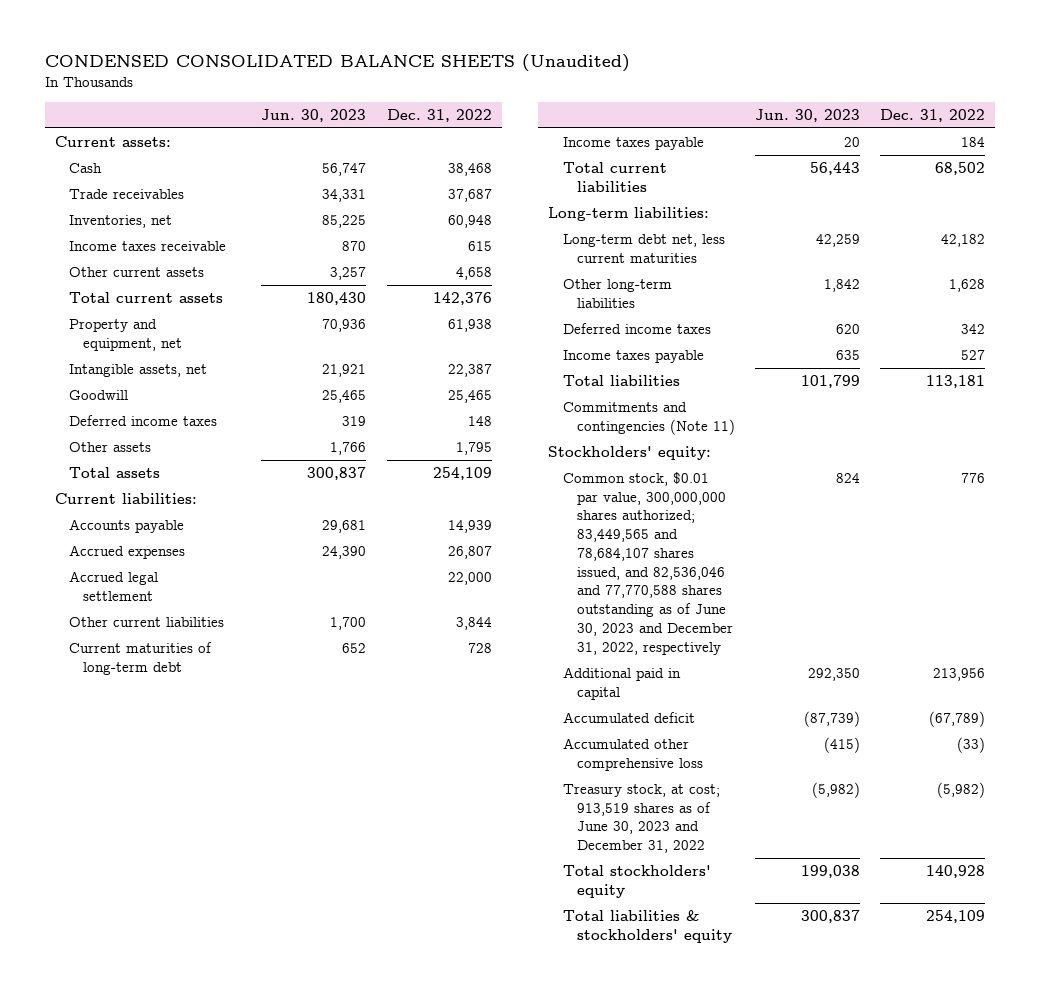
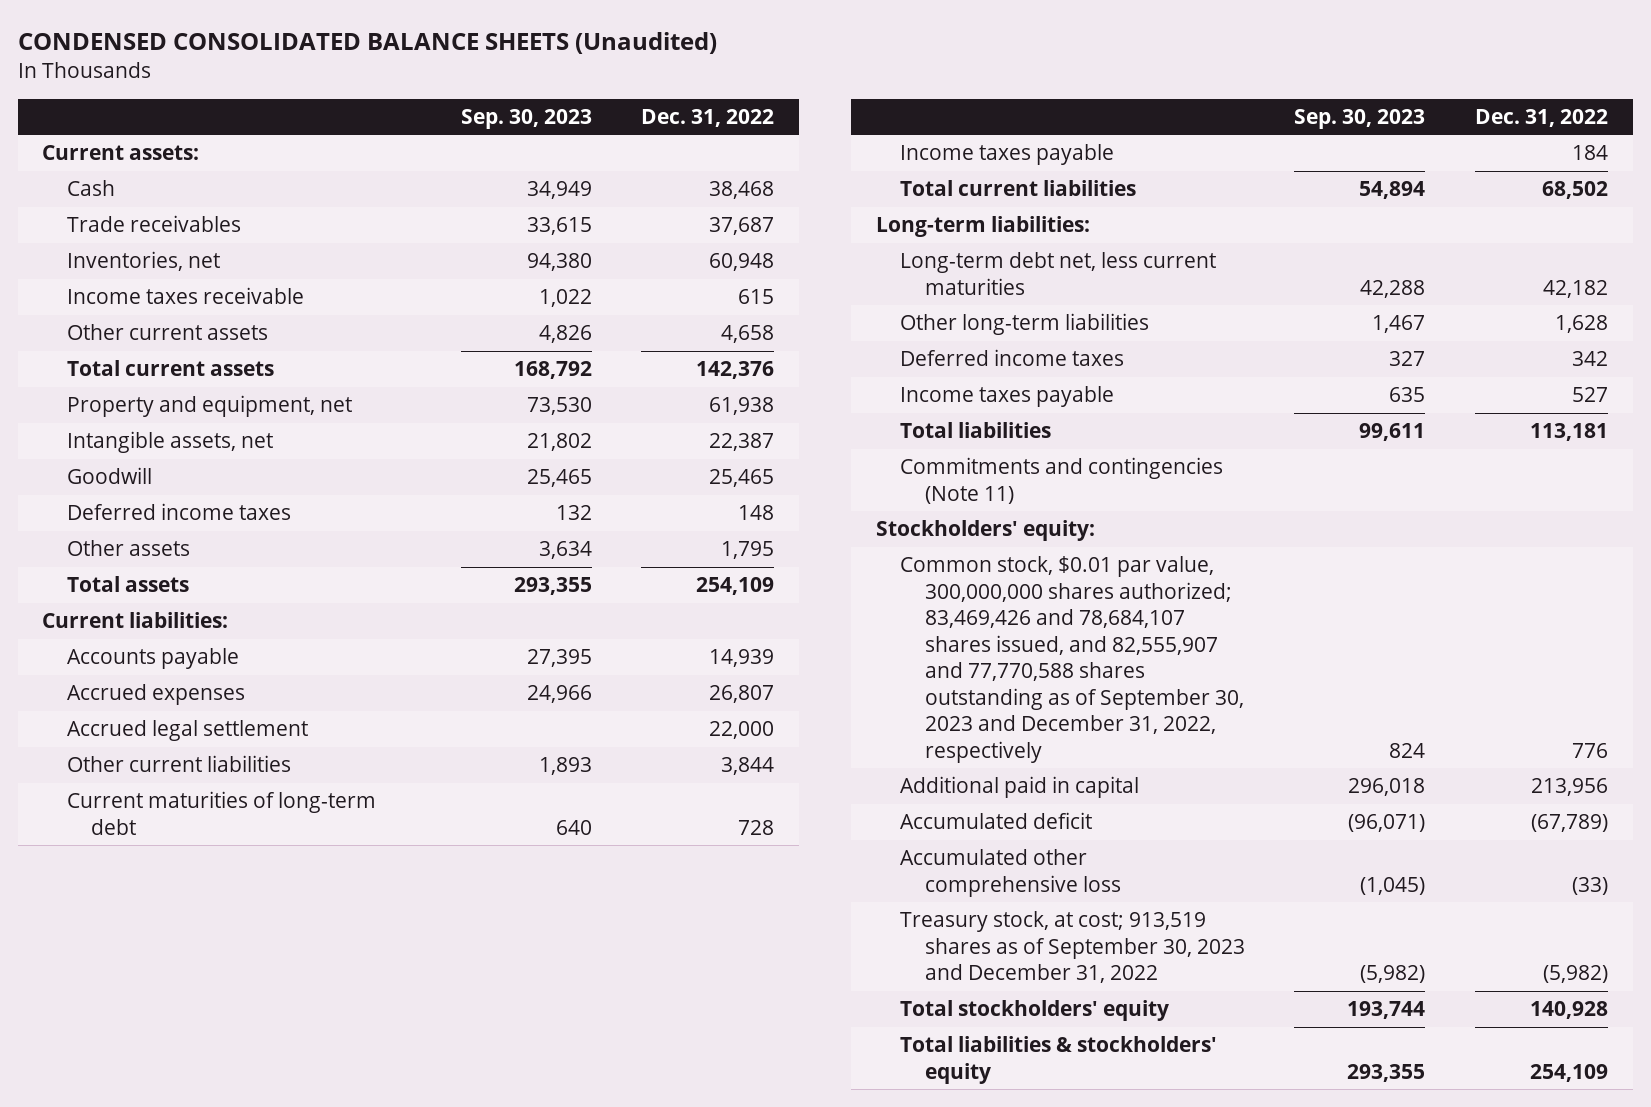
- | Jun. 30, 2023 | Dec. 31, 2022
+ | Sep. 30, 2023 | Dec. 31, 2022
- Common stock, $0.01 par value, 300,000,000 shares authorized; 83,449,565 and 78,684,107 shares issued, and 82,536,046 and 77,770,588 shares outstanding as of June 30, 2023 and December 31, 2022, respectively | 824 | 776
+ Common stock, $0.01 par value, 300,000,000 shares authorized; 83,469,426 and 78,684,107 shares issued, and 82,555,907 and 77,770,588 shares outstanding as of September 30, 2023 and December 31, 2022, respectively | 824 | 776
- Treasury stock, at cost; 913,519 shares as of June 30, 2023 and December 31, 2022 | (5,982) | (5,982)
+ Treasury stock, at cost; 913,519 shares as of September 30, 2023 and December 31, 2022 | (5,982) | (5,982)

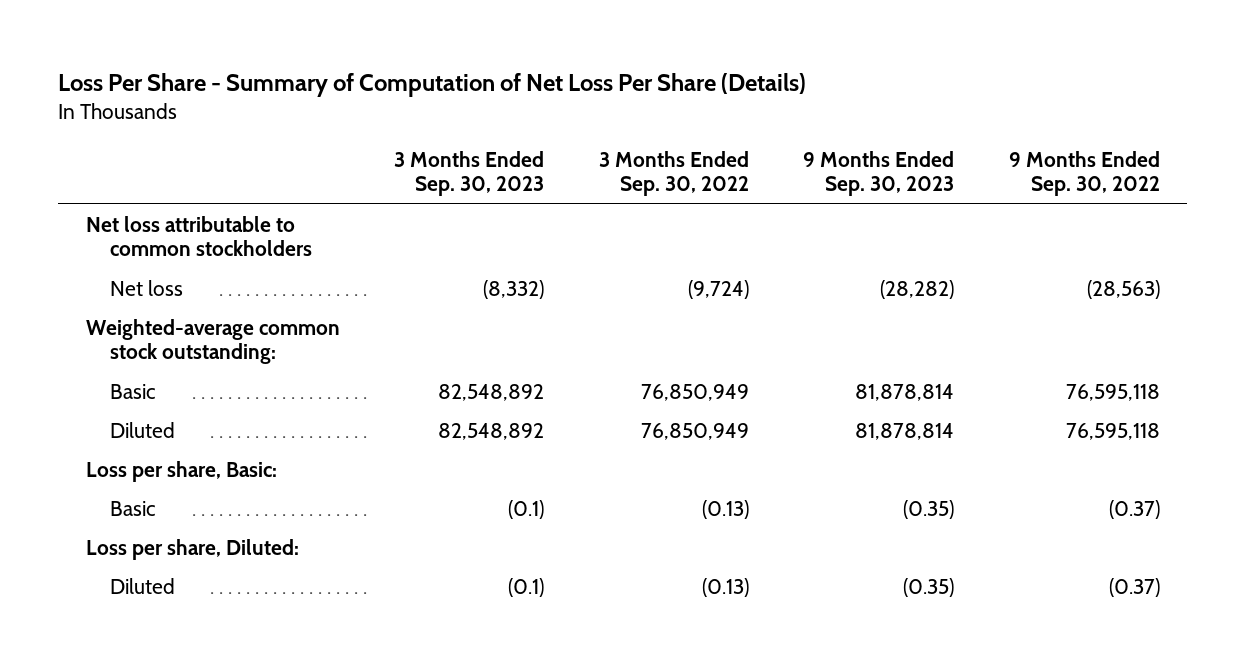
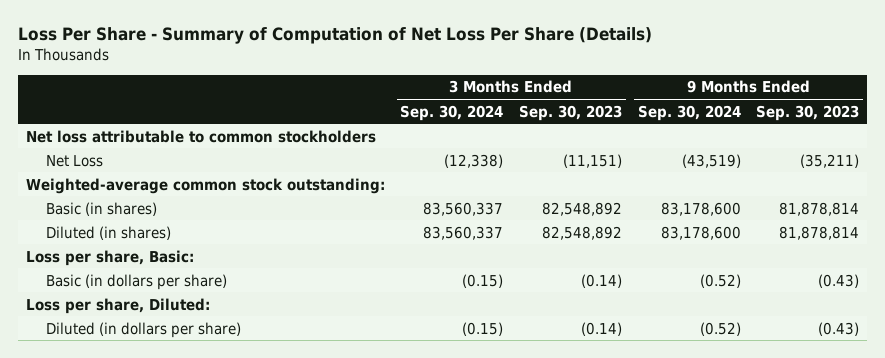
- | 3 Months Ended Sep. 30, 2023 | 3 Months Ended Sep. 30, 2022 | 9 Months Ended Sep. 30, 2023 | 9 Months Ended Sep. 30, 2022
+ | 3 Months Ended Sep. 30, 2024 | 3 Months Ended Sep. 30, 2023 | 9 Months Ended Sep. 30, 2024 | 9 Months Ended Sep. 30, 2023
- Net loss | (8,332) | (9,724) | (28,282) | (28,563)
+ Net Loss | (12,338) | (11,151) | (43,519) | (35,211)
- Basic | 82,548,892 | 76,850,949 | 81,878,814 | 76,595,118
- Diluted | 82,548,892 | 76,850,949 | 81,878,814 | 76,595,118
+ Basic (in shares) | 83,560,337 | 82,548,892 | 83,178,600 | 81,878,814
+ Diluted (in shares) | 83,560,337 | 82,548,892 | 83,178,600 | 81,878,814
- Basic | (0.1) | (0.13) | (0.35) | (0.37)
+ Basic (in dollars per share) | (0.15) | (0.14) | (0.52) | (0.43)
- Diluted | (0.1) | (0.13) | (0.35) | (0.37)
+ Diluted (in dollars per share) | (0.15) | (0.14) | (0.52) | (0.43)

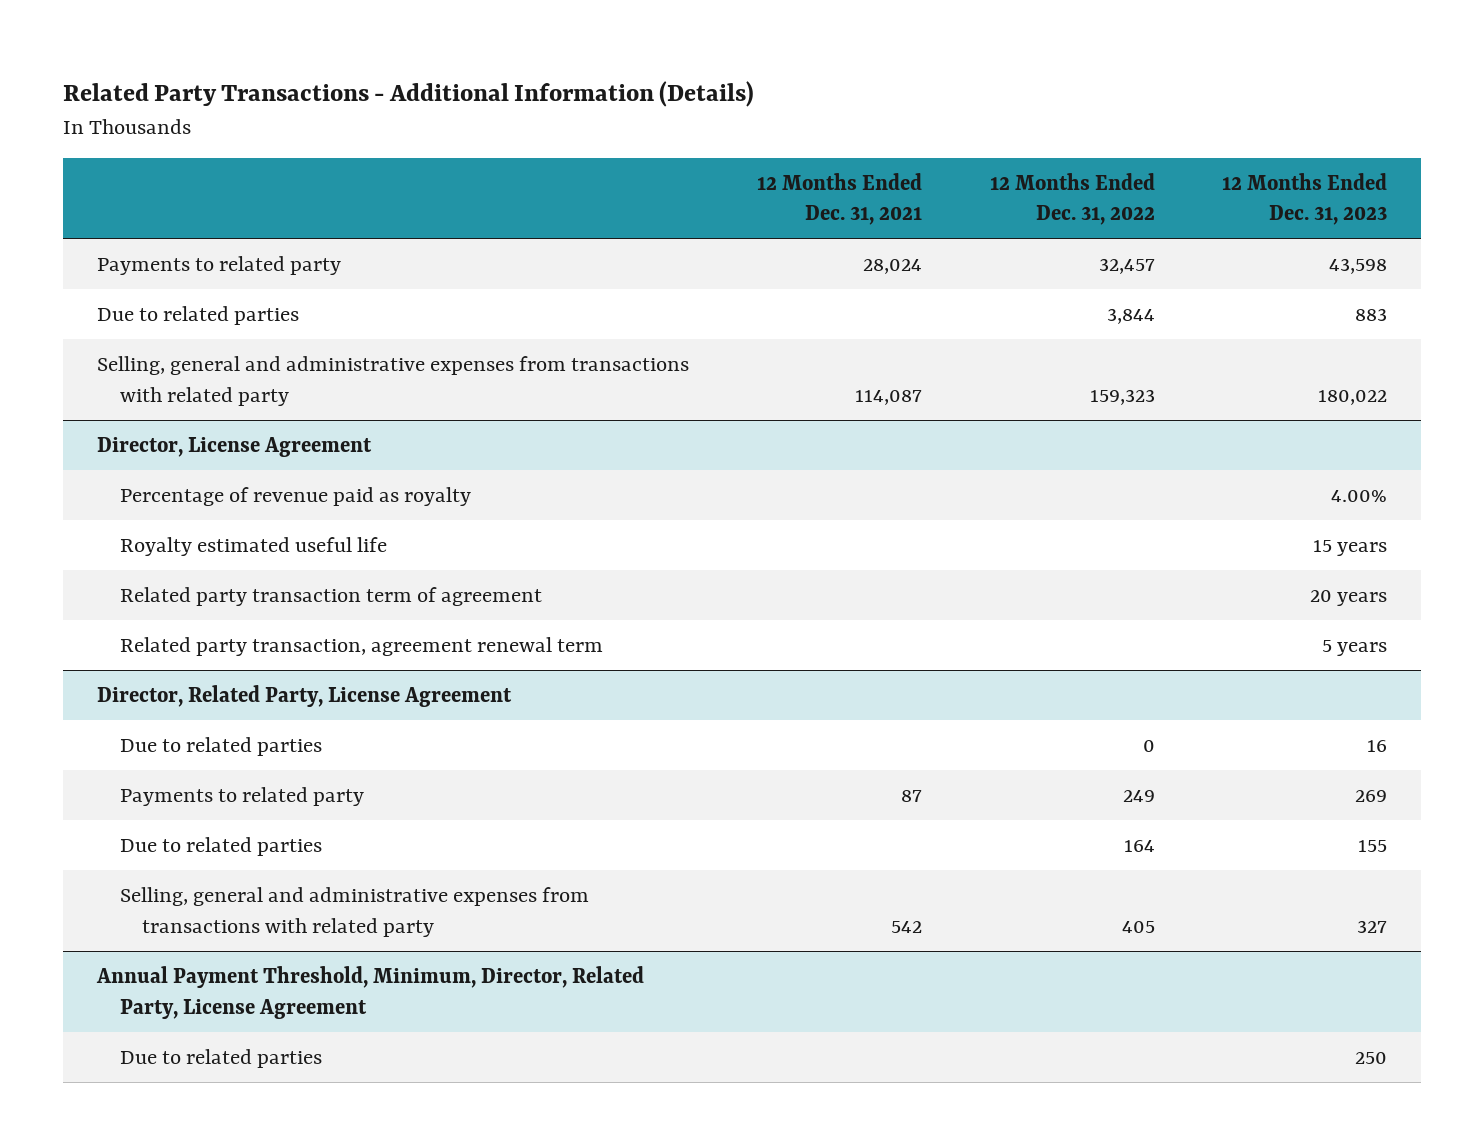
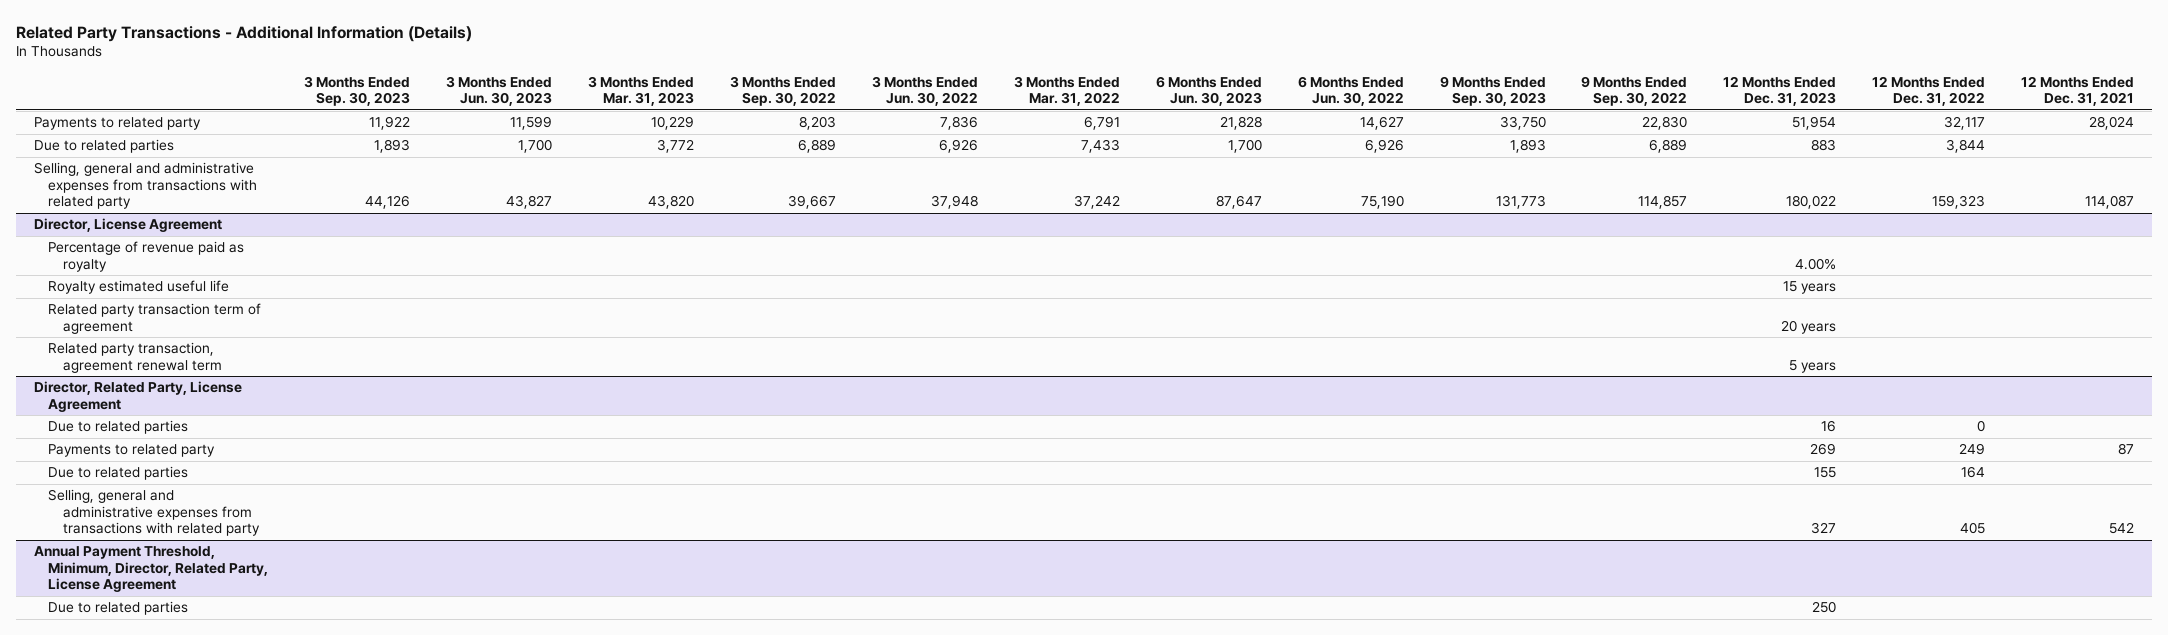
- | 12 Months Ended Dec. 31, 2021 | 12 Months Ended Dec. 31, 2022 | 12 Months Ended Dec. 31, 2023
+ | 3 Months Ended Sep. 30, 2023 | 3 Months Ended Jun. 30, 2023 | 3 Months Ended Mar. 31, 2023 | 3 Months Ended Sep. 30, 2022 | 3 Months Ended Jun. 30, 2022 | 3 Months Ended Mar. 31, 2022 | 6 Months Ended Jun. 30, 2023 | 6 Months Ended Jun. 30, 2022 | 9 Months Ended Sep. 30, 2023 | 9 Months Ended Sep. 30, 2022 | 12 Months Ended Dec. 31, 2023 | 12 Months Ended Dec. 31, 2022 | 12 Months Ended Dec. 31, 2021
- Payments to related party | 28,024 | 32,457 | 43,598
+ Payments to related party | 11,922 | 11,599 | 10,229 | 8,203 | 7,836 | 6,791 | 21,828 | 14,627 | 33,750 | 22,830 | 51,954 | 32,117 | 28,024

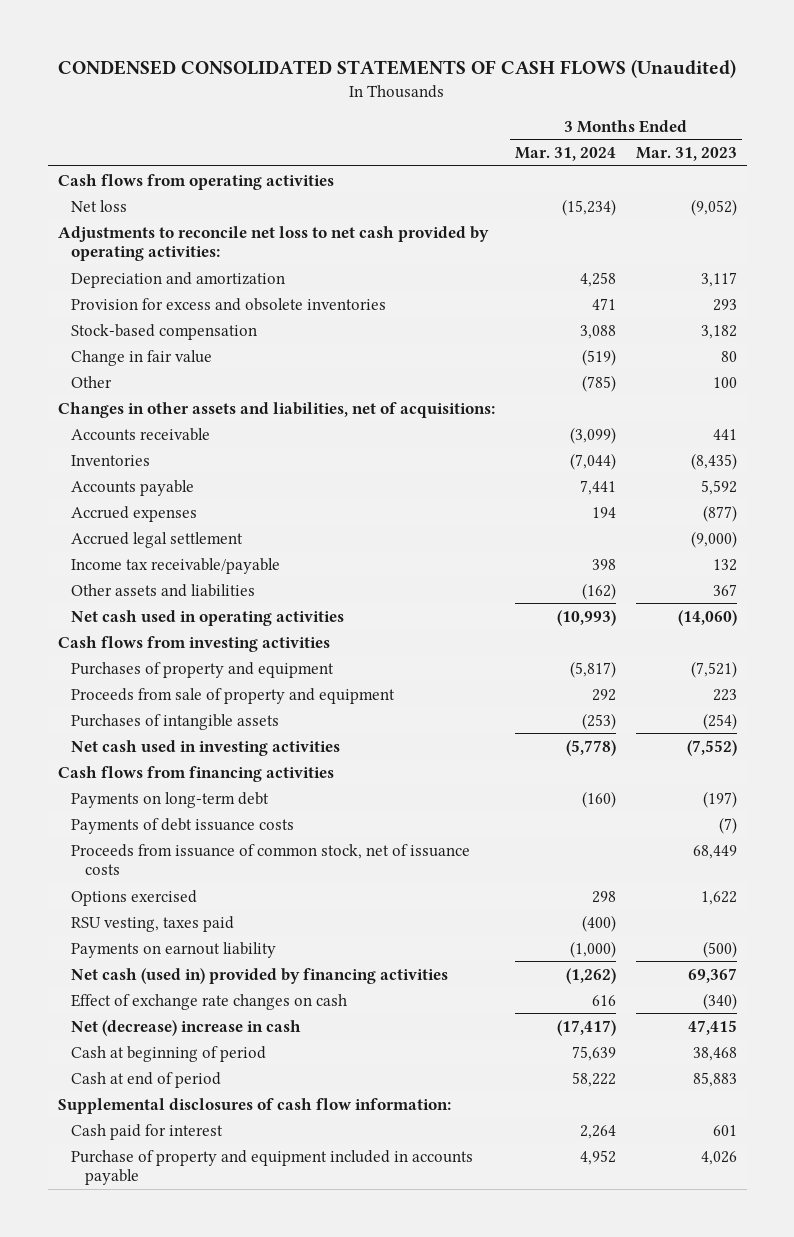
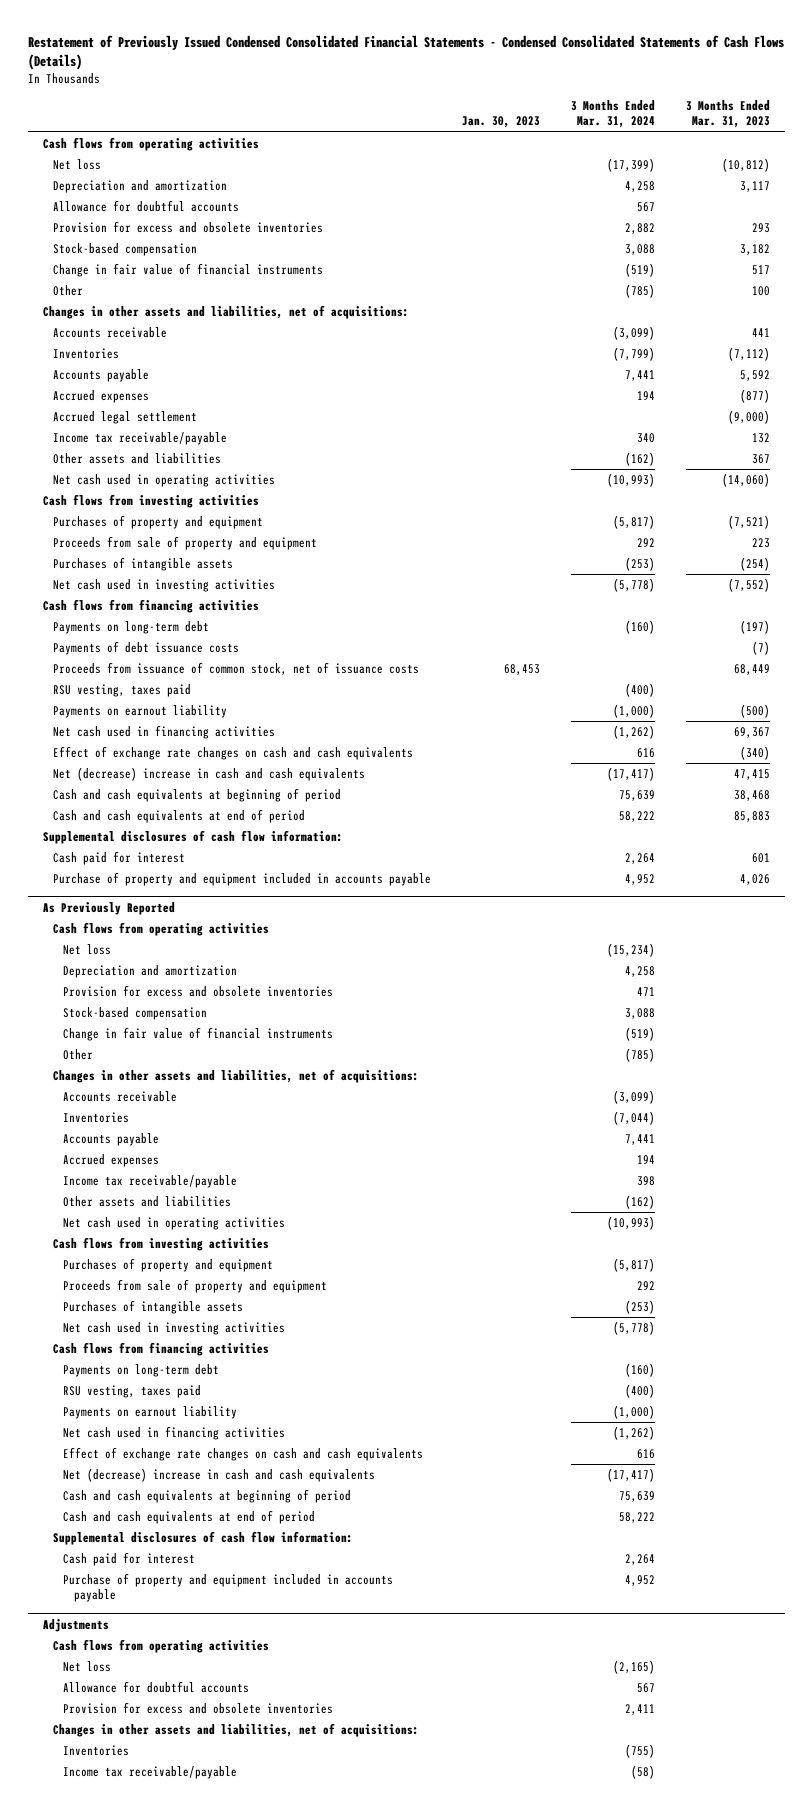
- CONDENSED CONSOLIDATED STATEMENTS OF CASH FLOWS (Unaudited)
+ Restatement of Previously Issued Condensed Consolidated Financial Statements - Condensed Consolidated Statements of Cash Flows (Details)
- | 3 Months Ended Mar. 31, 2024 | 3 Months Ended Mar. 31, 2023
+ | Jan. 30, 2023 | 3 Months Ended Mar. 31, 2024 | 3 Months Ended Mar. 31, 2023
- Net loss | (15,234) | (9,052)
- Adjustments to reconcile net loss to net cash provided by operating activities:
+ Net loss | | (17,399) | (10,812)
- Provision for excess and obsolete inventories | 471 | 293
+ Allowance for doubtful accounts | | 567 |
+ Provision for excess and obsolete inventories | | 2,882 | 293
- Change in fair value | (519) | 80
+ Change in fair value of financial instruments | | (519) | 517
- Inventories | (7,044) | (8,435)
+ Inventories | | (7,799) | (7,112)
- Income tax receivable/payable | 398 | 132
+ Income tax receivable/payable | | 340 | 132
- Options exercised | 298 | 1,622
- Net cash (used in) provided by financing activities | (1,262) | 69,367
- Effect of exchange rate changes on cash | 616 | (340)
- Net (decrease) increase in cash | (17,417) | 47,415
- Cash at beginning of period | 75,639 | 38,468
- Cash at end of period | 58,222 | 85,883
+ Net cash used in financing activities | | (1,262) | 69,367
+ Effect of exchange rate changes on cash and cash equivalents | | 616 | (340)
+ Net (decrease) increase in cash and cash equivalents | | (17,417) | 47,415
+ Cash and cash equivalents at beginning of period | | 75,639 | 38,468
+ Cash and cash equivalents at end of period | | 58,222 | 85,883
+ As Previously Reported
+ Cash flows from operating activities
+ Net loss | | (15,234) |
+ Depreciation and amortization | | 4,258 |
+ Provision for excess and obsolete inventories | | 471 |
+ Stock-based compensation | | 3,088 |
+ Change in fair value of financial instruments | | (519) |
+ Other | | (785) |
+ Changes in other assets and liabilities, net of acquisitions:
+ Accounts receivable | | (3,099) |
+ Inventories | | (7,044) |
+ Accounts payable | | 7,441 |
+ Accrued expenses | | 194 |
+ Income tax receivable/payable | | 398 |
+ Other assets and liabilities | | (162) |
+ Net cash used in operating activities | | (10,993) |
+ Cash flows from investing activities
+ Purchases of property and equipment | | (5,817) |
+ Proceeds from sale of property and equipment | | 292 |
+ Purchases of intangible assets | | (253) |
+ Net cash used in investing activities | | (5,778) |
+ Cash flows from financing activities
+ Payments on long-term debt | | (160) |
+ RSU vesting, taxes paid | | (400) |
+ Payments on earnout liability | | (1,000) |
+ Net cash used in financing activities | | (1,262) |
+ Effect of exchange rate changes on cash and cash equivalents | | 616 |
+ Net (decrease) increase in cash and cash equivalents | | (17,417) |
+ Cash and cash equivalents at beginning of period | | 75,639 |
+ Cash and cash equivalents at end of period | | 58,222 |
+ Supplemental disclosures of cash flow information:
+ Cash paid for interest | | 2,264 |
+ Purchase of property and equipment included in accounts payable | | 4,952 |
+ Adjustments
+ Cash flows from operating activities
+ Net loss | | (2,165) |
+ Allowance for doubtful accounts | | 567 |
+ Provision for excess and obsolete inventories | | 2,411 |
+ Changes in other assets and liabilities, net of acquisitions:
+ Inventories | | (755) |
+ Income tax receivable/payable | | (58) |

